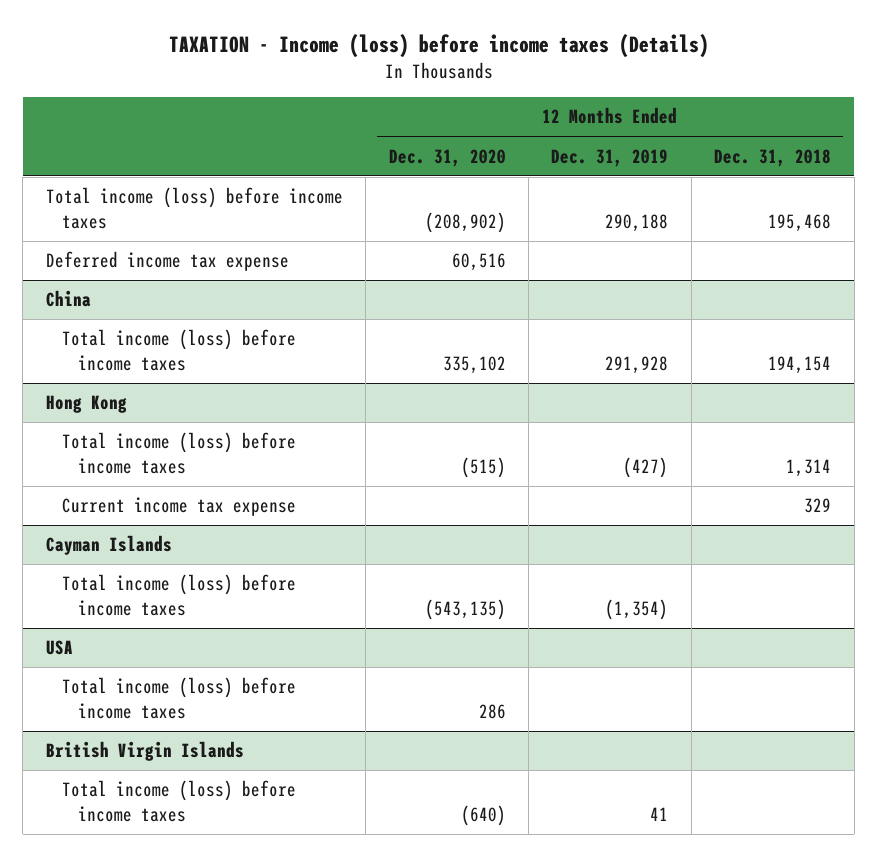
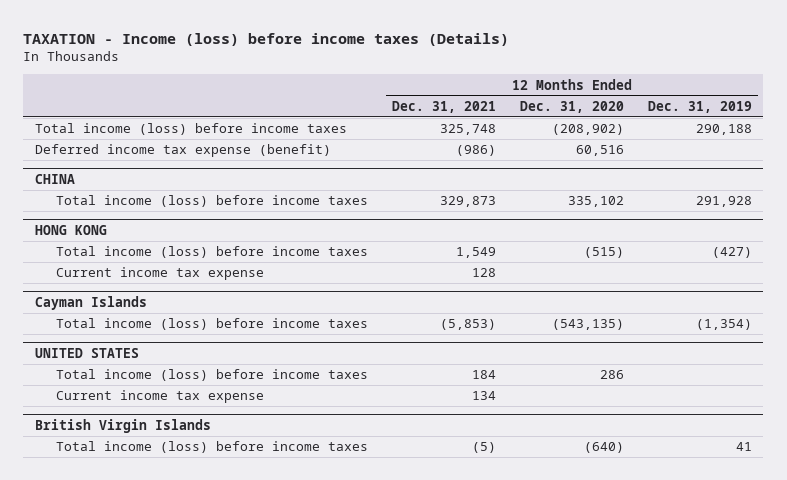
- | 12 Months Ended Dec. 31, 2020 | 12 Months Ended Dec. 31, 2019 | 12 Months Ended Dec. 31, 2018
+ | 12 Months Ended Dec. 31, 2021 | 12 Months Ended Dec. 31, 2020 | 12 Months Ended Dec. 31, 2019
- Deferred income tax expense | 60,516 | |
- China
+ Deferred income tax expense (benefit) | (986) | 60,516 |
+ CHINA
- Hong Kong
+ HONG KONG
- USA
+ UNITED STATES
+ Current income tax expense | 134 | |

